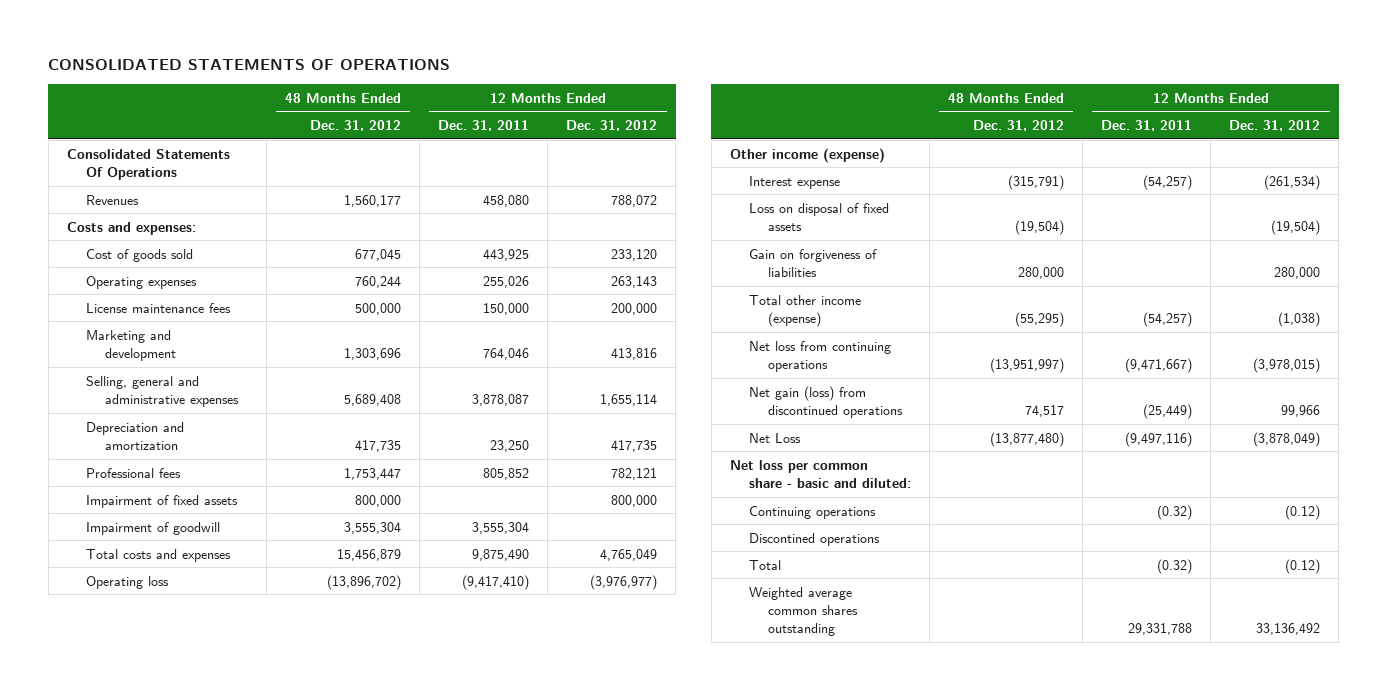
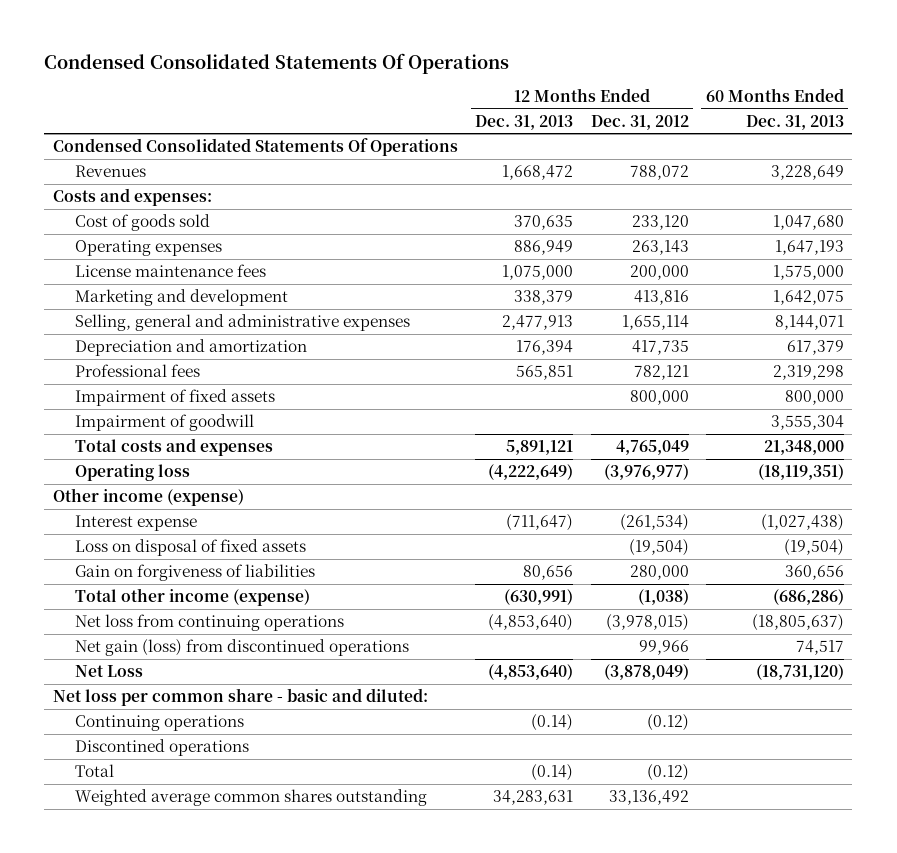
- CONSOLIDATED STATEMENTS OF OPERATIONS
+ Condensed Consolidated Statements Of Operations
- | 48 Months Ended Dec. 31, 2012 | 12 Months Ended Dec. 31, 2011 | 12 Months Ended Dec. 31, 2012
+ | 12 Months Ended Dec. 31, 2013 | 12 Months Ended Dec. 31, 2012 | 60 Months Ended Dec. 31, 2013
- Consolidated Statements Of Operations
+ Condensed Consolidated Statements Of Operations

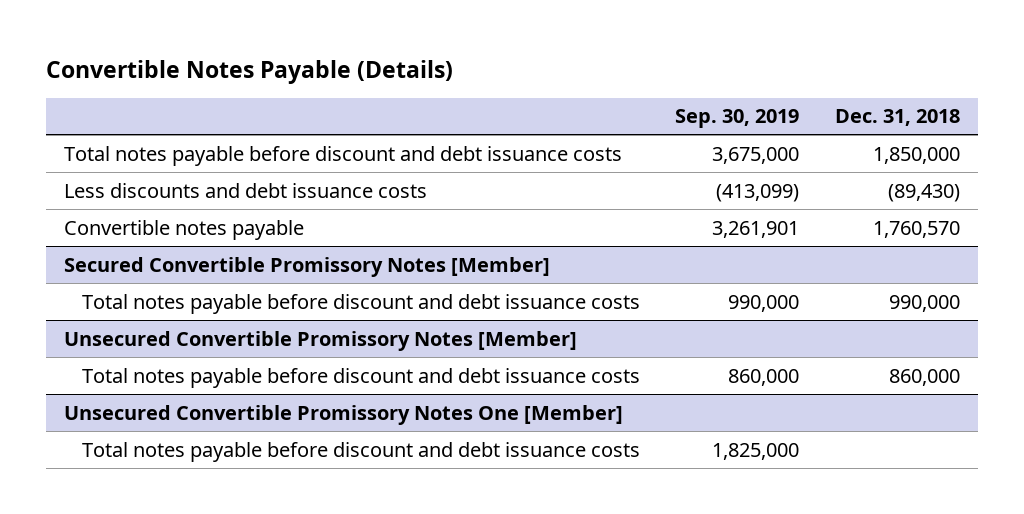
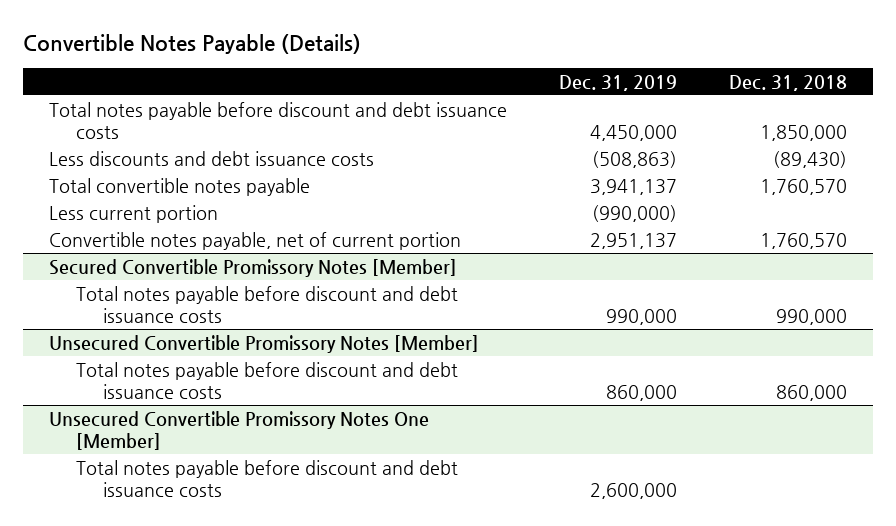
- | Sep. 30, 2019 | Dec. 31, 2018
+ | Dec. 31, 2019 | Dec. 31, 2018
- Convertible notes payable | 3,261,901 | 1,760,570
+ Total convertible notes payable | 3,941,137 | 1,760,570
+ Less current portion | (990,000) |
+ Convertible notes payable, net of current portion | 2,951,137 | 1,760,570

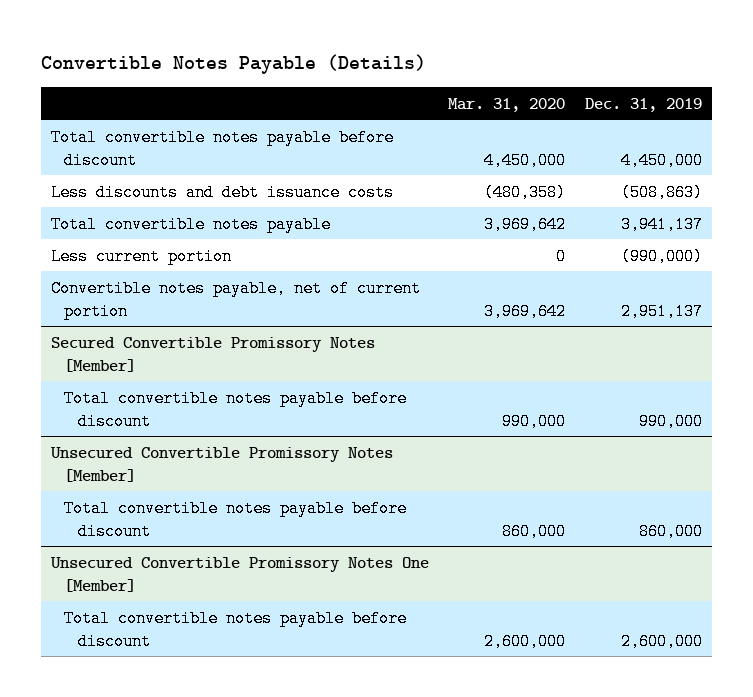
- | Dec. 31, 2019 | Dec. 31, 2018
+ | Mar. 31, 2020 | Dec. 31, 2019
- Total notes payable before discount and debt issuance costs | 4,450,000 | 1,850,000
+ Total convertible notes payable before discount | 4,450,000 | 4,450,000
@ Secured Convertible Promissory Notes [Member]
- Total notes payable before discount and debt issuance costs | 990,000 | 990,000
+ Total convertible notes payable before discount | 990,000 | 990,000
@ Unsecured Convertible Promissory Notes [Member]
- Total notes payable before discount and debt issuance costs | 860,000 | 860,000
+ Total convertible notes payable before discount | 860,000 | 860,000
@ Unsecured Convertible Promissory Notes One [Member]
- Total notes payable before discount and debt issuance costs | 2,600,000 |
+ Total convertible notes payable before discount | 2,600,000 | 2,600,000

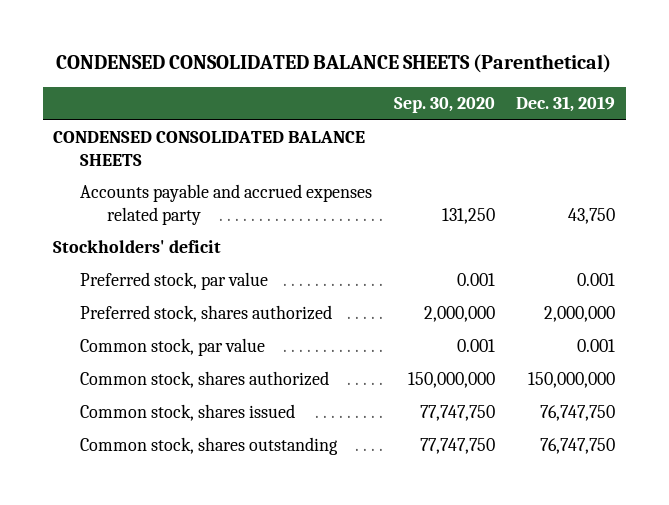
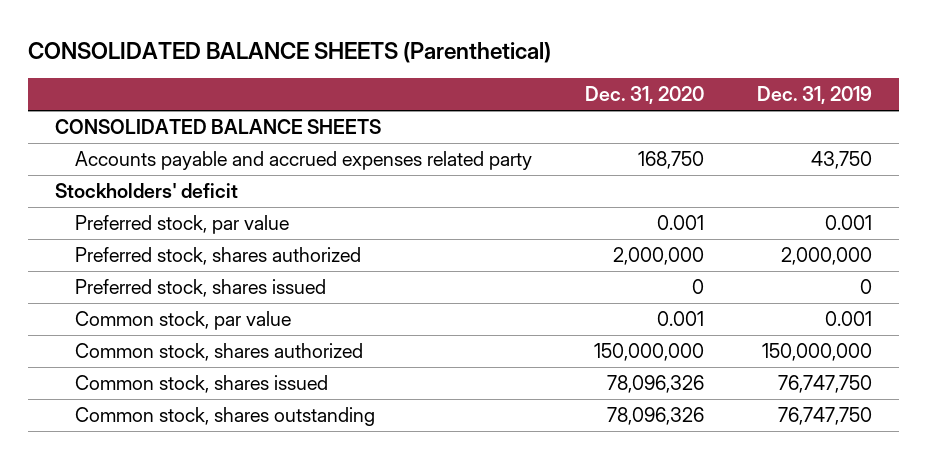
- CONDENSED CONSOLIDATED BALANCE SHEETS (Parenthetical)
+ CONSOLIDATED BALANCE SHEETS (Parenthetical)
- | Sep. 30, 2020 | Dec. 31, 2019
+ | Dec. 31, 2020 | Dec. 31, 2019
- CONDENSED CONSOLIDATED BALANCE SHEETS
+ CONSOLIDATED BALANCE SHEETS
+ Preferred stock, shares issued | 0 | 0

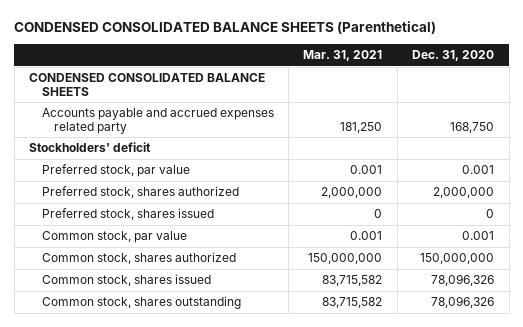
- CONSOLIDATED BALANCE SHEETS (Parenthetical)
+ CONDENSED CONSOLIDATED BALANCE SHEETS (Parenthetical)
- | Dec. 31, 2020 | Dec. 31, 2019
+ | Mar. 31, 2021 | Dec. 31, 2020
- CONSOLIDATED BALANCE SHEETS
+ CONDENSED CONSOLIDATED BALANCE SHEETS

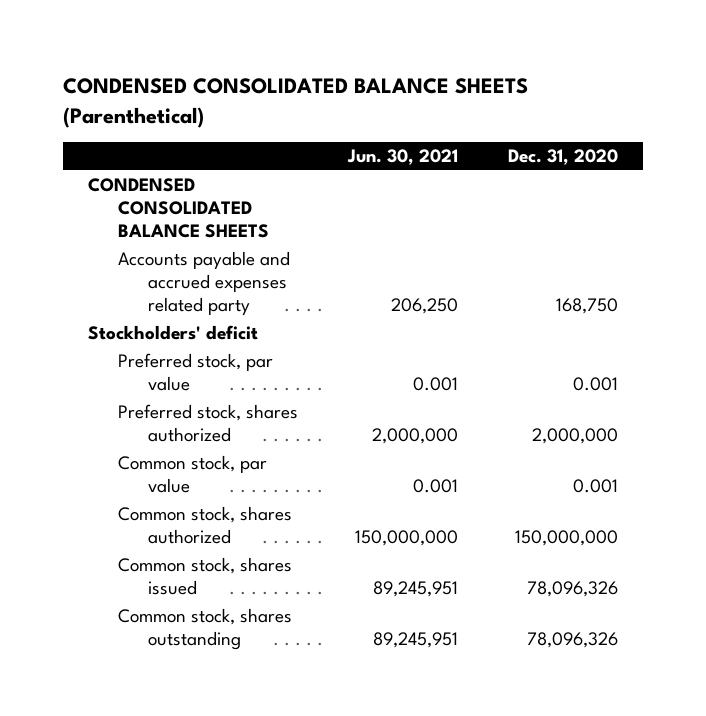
- | Mar. 31, 2021 | Dec. 31, 2020
+ | Jun. 30, 2021 | Dec. 31, 2020
- Preferred stock, shares issued | 0 | 0

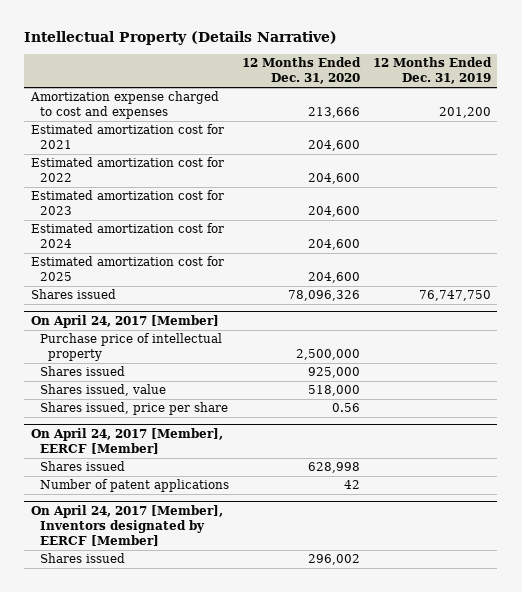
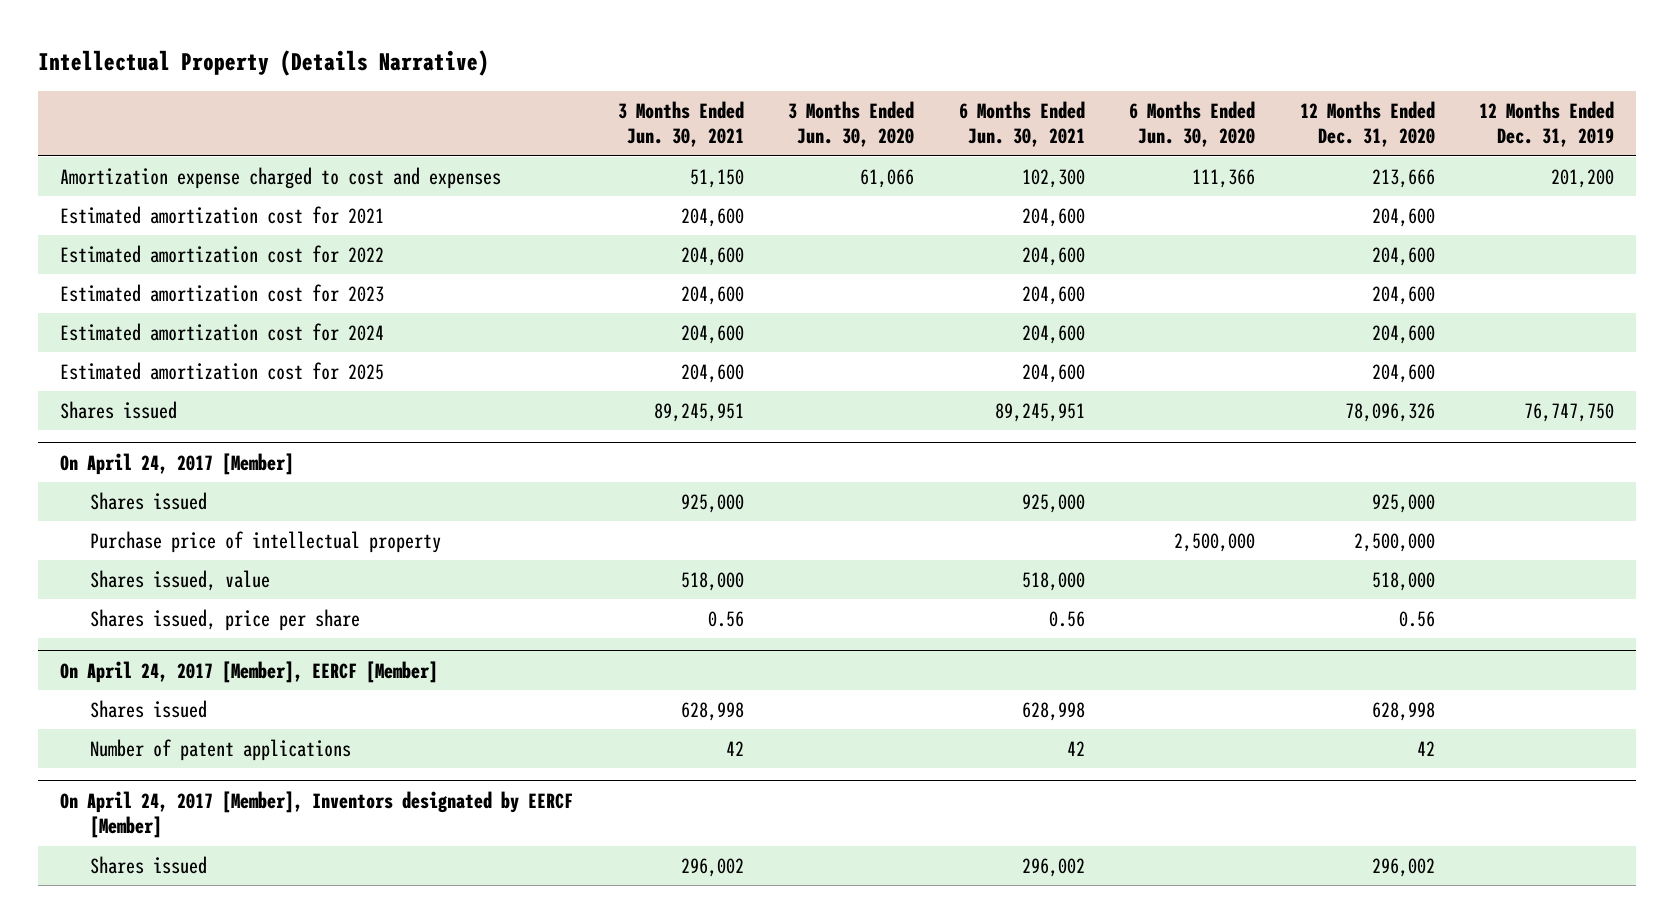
- | 12 Months Ended Dec. 31, 2020 | 12 Months Ended Dec. 31, 2019
+ | 3 Months Ended Jun. 30, 2021 | 3 Months Ended Jun. 30, 2020 | 6 Months Ended Jun. 30, 2021 | 6 Months Ended Jun. 30, 2020 | 12 Months Ended Dec. 31, 2020 | 12 Months Ended Dec. 31, 2019
@ On April 24, 2017 [Member]
moved down: Purchase price of intellectual property | | | | 2,500,000 | 2,500,000 |

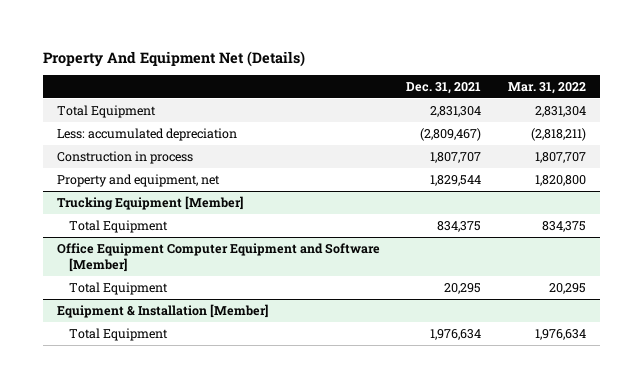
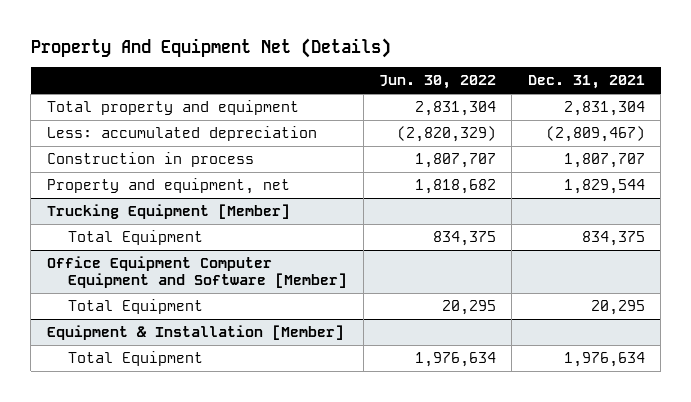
- | Dec. 31, 2021 | Mar. 31, 2022
+ | Jun. 30, 2022 | Dec. 31, 2021
- Total Equipment | 2,831,304 | 2,831,304
+ Total property and equipment | 2,831,304 | 2,831,304

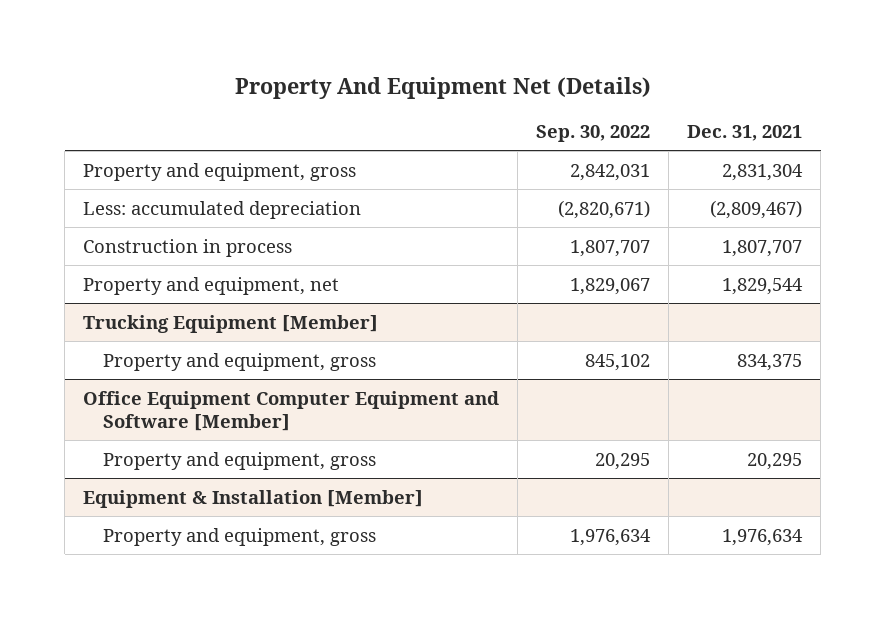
- | Jun. 30, 2022 | Dec. 31, 2021
+ | Sep. 30, 2022 | Dec. 31, 2021
- Total property and equipment | 2,831,304 | 2,831,304
+ Property and equipment, gross | 2,842,031 | 2,831,304
@ Trucking Equipment [Member]
- Total Equipment | 834,375 | 834,375
+ Property and equipment, gross | 845,102 | 834,375
@ Office Equipment Computer Equipment and Software [Member]
- Total Equipment | 20,295 | 20,295
+ Property and equipment, gross | 20,295 | 20,295
@ Equipment & Installation [Member]
- Total Equipment | 1,976,634 | 1,976,634
+ Property and equipment, gross | 1,976,634 | 1,976,634

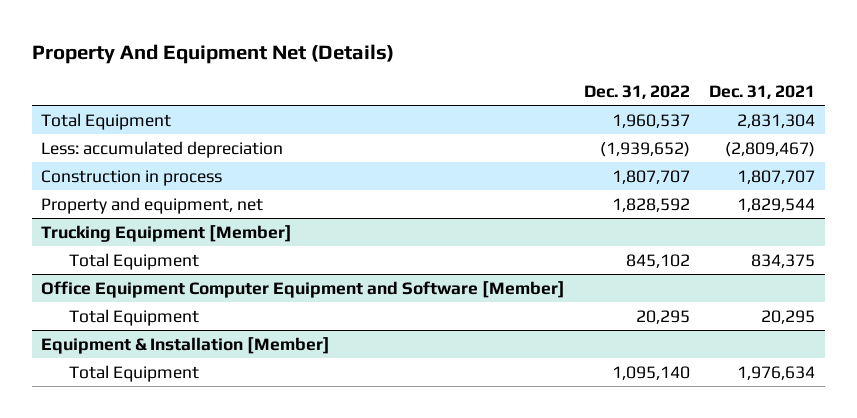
- | Sep. 30, 2022 | Dec. 31, 2021
+ | Dec. 31, 2022 | Dec. 31, 2021
- Property and equipment, gross | 2,842,031 | 2,831,304
+ Total Equipment | 1,960,537 | 2,831,304
@ Trucking Equipment [Member]
- Property and equipment, gross | 845,102 | 834,375
+ Total Equipment | 845,102 | 834,375
@ Office Equipment Computer Equipment and Software [Member]
- Property and equipment, gross | 20,295 | 20,295
+ Total Equipment | 20,295 | 20,295
@ Equipment & Installation [Member]
- Property and equipment, gross | 1,976,634 | 1,976,634
+ Total Equipment | 1,095,140 | 1,976,634

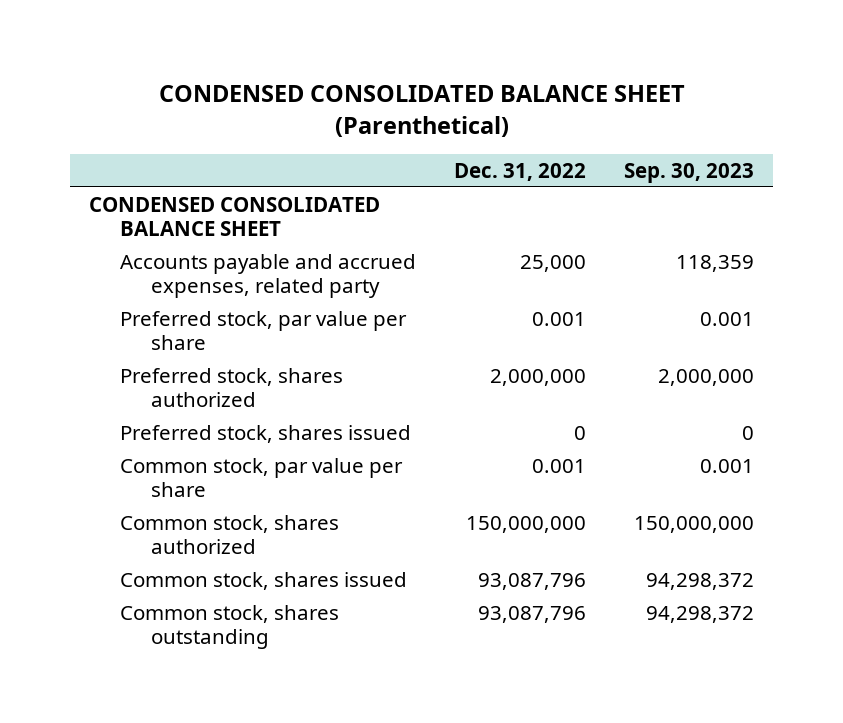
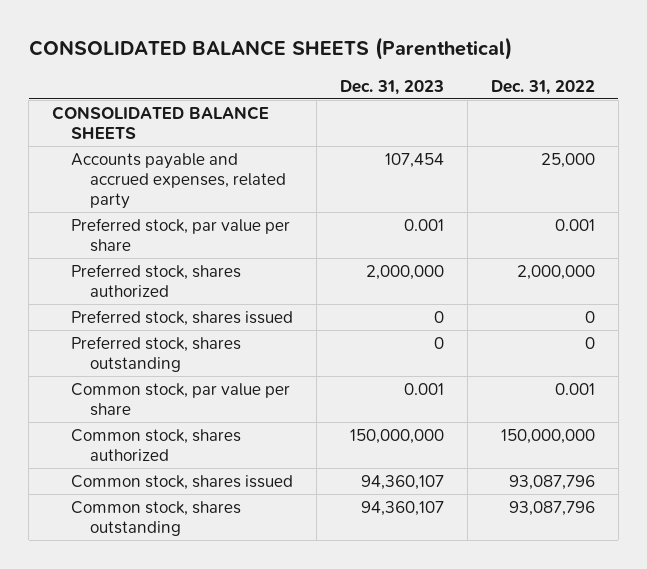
- CONDENSED CONSOLIDATED BALANCE SHEET (Parenthetical)
+ CONSOLIDATED BALANCE SHEETS (Parenthetical)
- | Dec. 31, 2022 | Sep. 30, 2023
+ | Dec. 31, 2023 | Dec. 31, 2022
- CONDENSED CONSOLIDATED BALANCE SHEET
+ CONSOLIDATED BALANCE SHEETS
+ Preferred stock, shares outstanding | 0 | 0

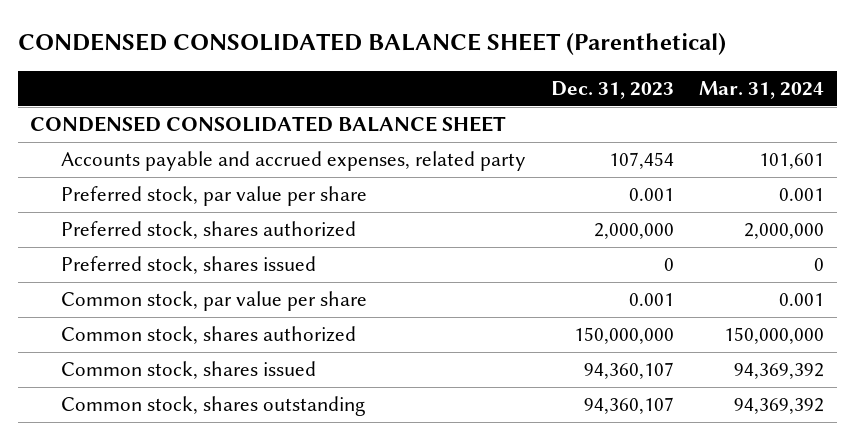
- CONSOLIDATED BALANCE SHEETS (Parenthetical)
+ CONDENSED CONSOLIDATED BALANCE SHEET (Parenthetical)
- | Dec. 31, 2023 | Dec. 31, 2022
+ | Dec. 31, 2023 | Mar. 31, 2024
- CONSOLIDATED BALANCE SHEETS
+ CONDENSED CONSOLIDATED BALANCE SHEET
- Preferred stock, shares outstanding | 0 | 0

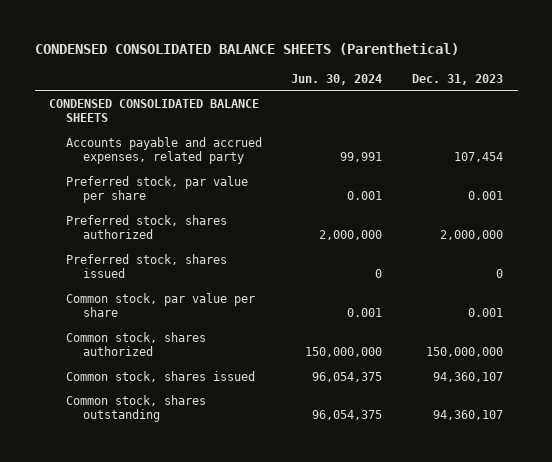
- CONDENSED CONSOLIDATED BALANCE SHEET (Parenthetical)
+ CONDENSED CONSOLIDATED BALANCE SHEETS (Parenthetical)
- | Dec. 31, 2023 | Mar. 31, 2024
+ | Jun. 30, 2024 | Dec. 31, 2023
- CONDENSED CONSOLIDATED BALANCE SHEET
+ CONDENSED CONSOLIDATED BALANCE SHEETS

